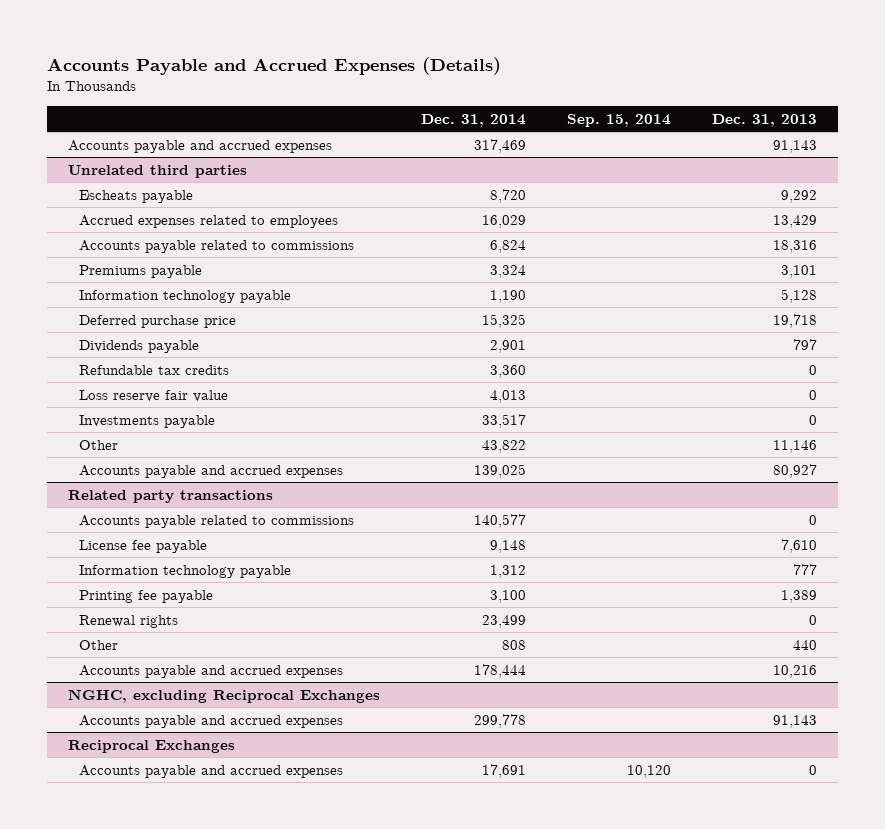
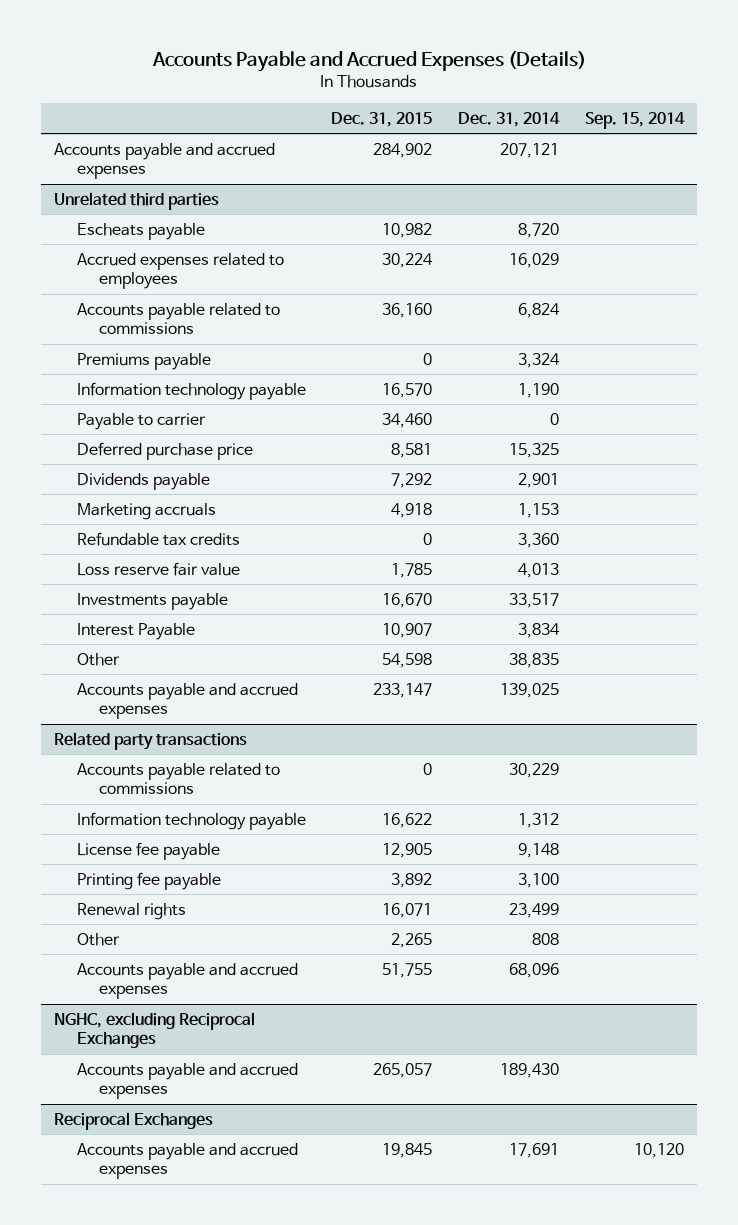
- | Dec. 31, 2014 | Sep. 15, 2014 | Dec. 31, 2013
+ | Dec. 31, 2015 | Dec. 31, 2014 | Sep. 15, 2014
- Accounts payable and accrued expenses | 317,469 | | 91,143
+ Accounts payable and accrued expenses | 284,902 | 207,121 |
@ Unrelated third parties
+ Payable to carrier | 34,460 | 0 |
+ Marketing accruals | 4,918 | 1,153 |
- Other | 43,822 | | 11,146
+ Interest Payable | 10,907 | 3,834 |
+ Other | 54,598 | 38,835 |
@ Related party transactions
- Accounts payable related to commissions | 140,577 | | 0
+ Accounts payable related to commissions | 0 | 30,229 |
moved down: License fee payable | 12,905 | 9,148 |
- Accounts payable and accrued expenses | 178,444 | | 10,216
+ Accounts payable and accrued expenses | 51,755 | 68,096 |
@ NGHC, excluding Reciprocal Exchanges
- Accounts payable and accrued expenses | 299,778 | | 91,143
+ Accounts payable and accrued expenses | 265,057 | 189,430 |

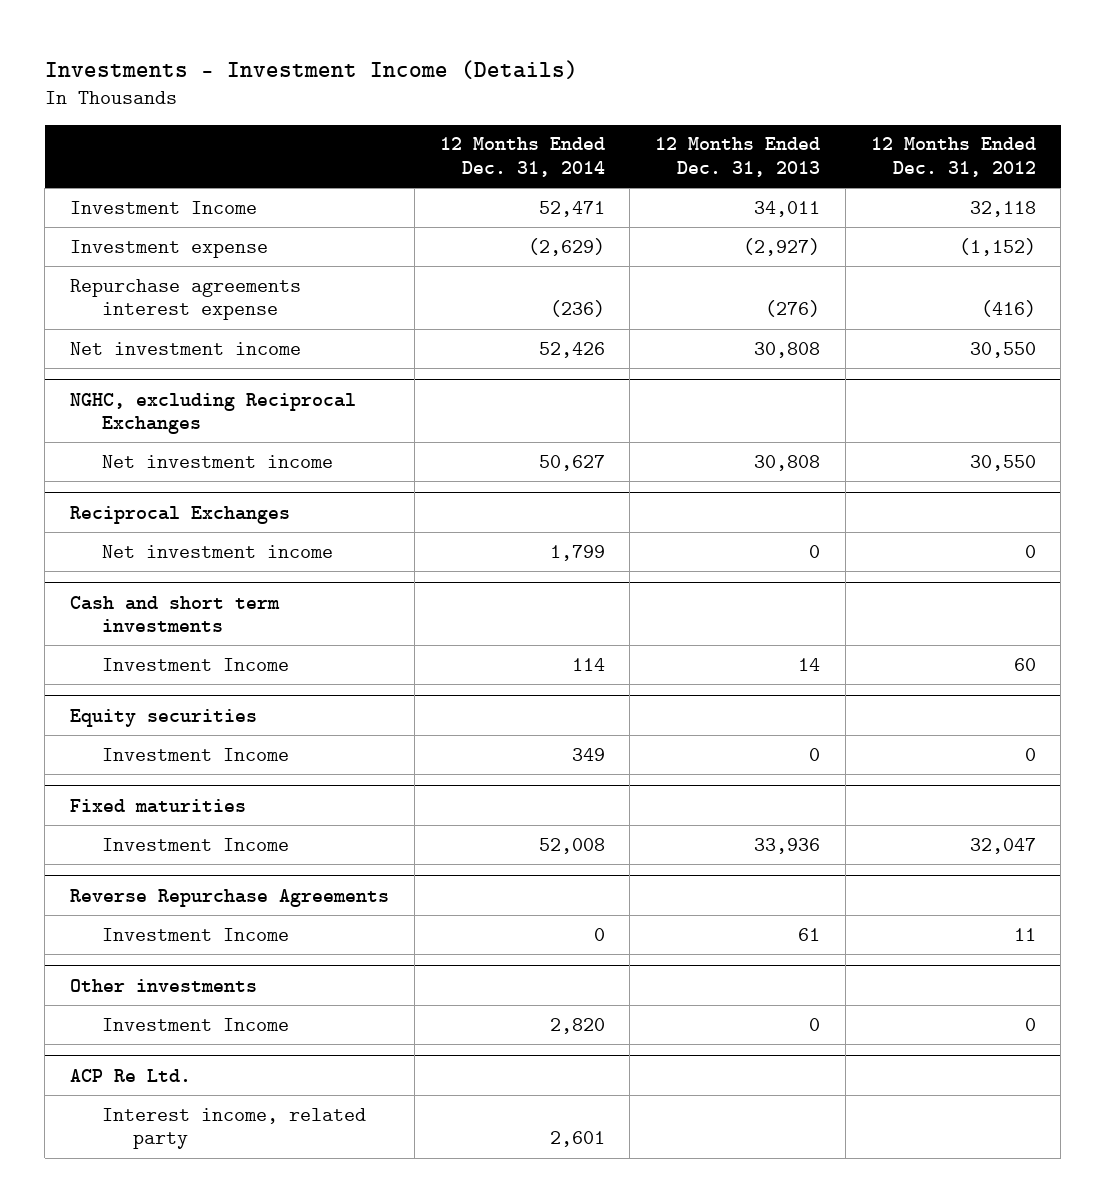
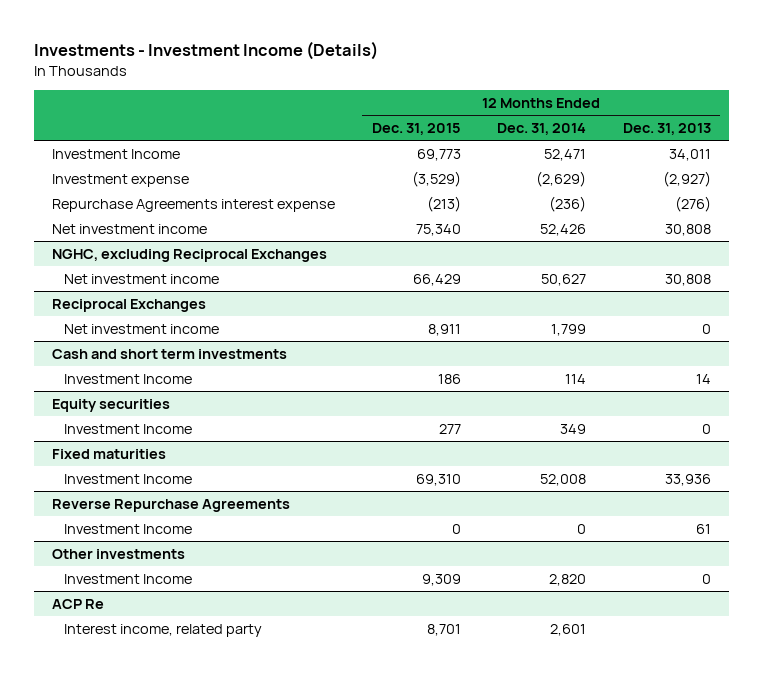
- | 12 Months Ended Dec. 31, 2014 | 12 Months Ended Dec. 31, 2013 | 12 Months Ended Dec. 31, 2012
+ | 12 Months Ended Dec. 31, 2015 | 12 Months Ended Dec. 31, 2014 | 12 Months Ended Dec. 31, 2013
- Repurchase agreements interest expense | (236) | (276) | (416)
+ Repurchase Agreements interest expense | (213) | (236) | (276)
- ACP Re Ltd.
+ ACP Re

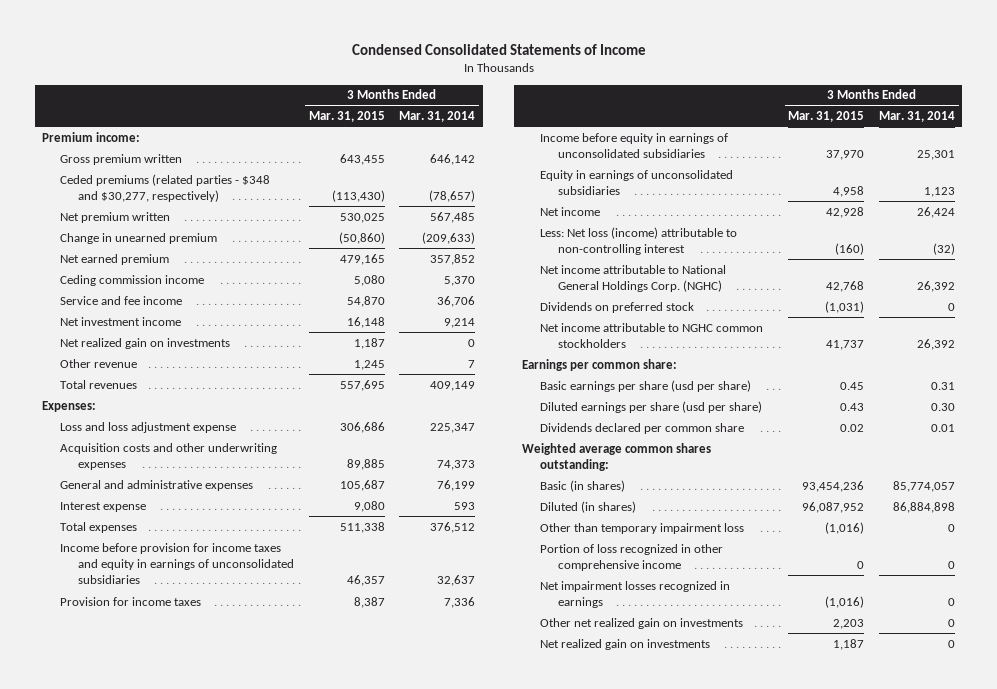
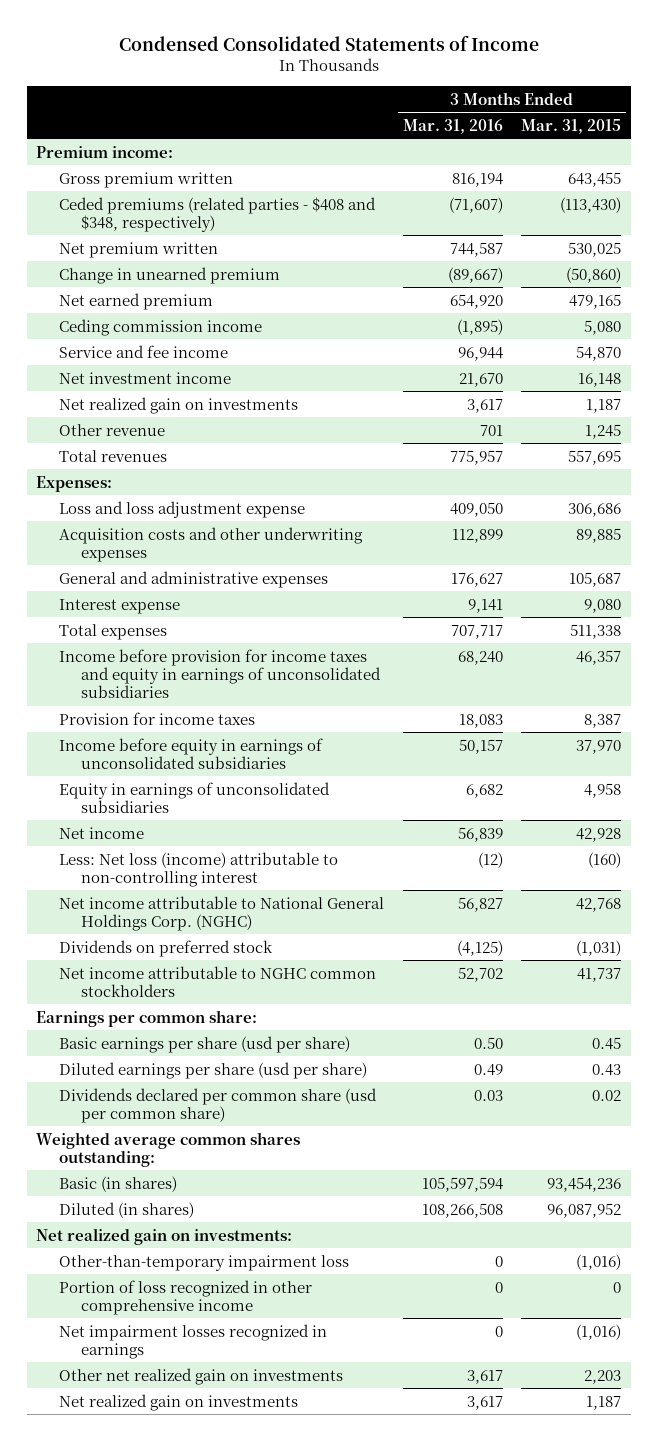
- | 3 Months Ended Mar. 31, 2015 | 3 Months Ended Mar. 31, 2014
+ | 3 Months Ended Mar. 31, 2016 | 3 Months Ended Mar. 31, 2015
- Ceded premiums (related parties - $348 and $30,277, respectively) | (113,430) | (78,657)
+ Ceded premiums (related parties - $408 and $348, respectively) | (71,607) | (113,430)
- Dividends declared per common share | 0.02 | 0.01
+ Dividends declared per common share (usd per common share) | 0.03 | 0.02
- Other than temporary impairment loss | (1,016) | 0
+ Net realized gain on investments:
+ Other-than-temporary impairment loss | 0 | (1,016)

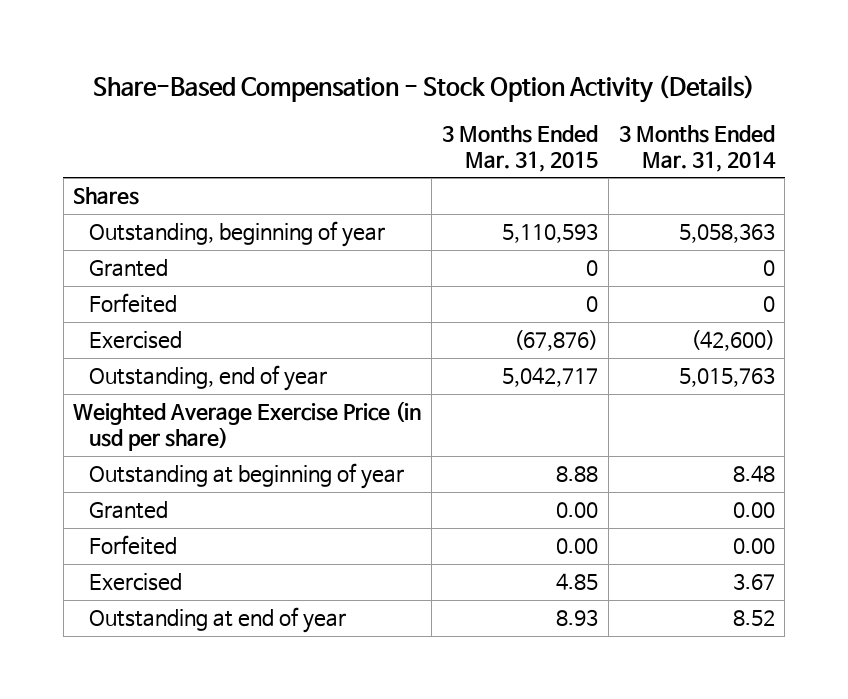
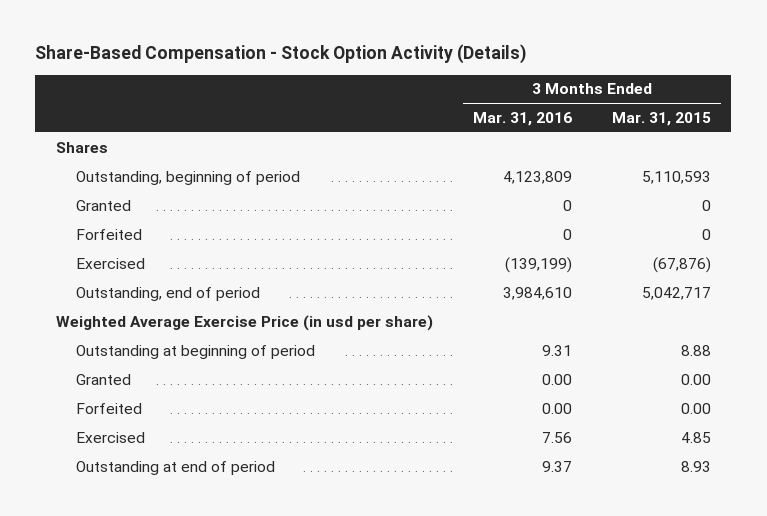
- | 3 Months Ended Mar. 31, 2015 | 3 Months Ended Mar. 31, 2014
+ | 3 Months Ended Mar. 31, 2016 | 3 Months Ended Mar. 31, 2015
- Outstanding, beginning of year | 5,110,593 | 5,058,363
+ Outstanding, beginning of period | 4,123,809 | 5,110,593
- Outstanding, end of year | 5,042,717 | 5,015,763
+ Outstanding, end of period | 3,984,610 | 5,042,717
- Outstanding at beginning of year | 8.88 | 8.48
+ Outstanding at beginning of period | 9.31 | 8.88
- Outstanding at end of year | 8.93 | 8.52
+ Outstanding at end of period | 9.37 | 8.93

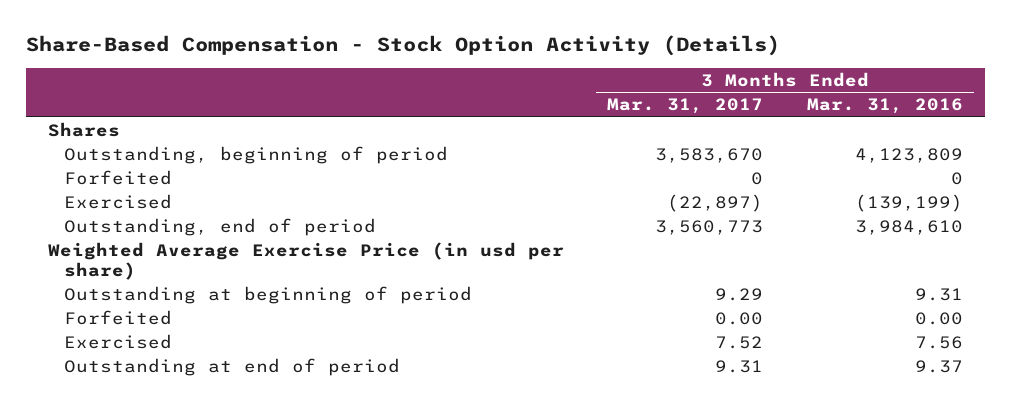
- | 3 Months Ended Mar. 31, 2016 | 3 Months Ended Mar. 31, 2015
+ | 3 Months Ended Mar. 31, 2017 | 3 Months Ended Mar. 31, 2016
- Granted | 0 | 0
- Granted | 0.00 | 0.00

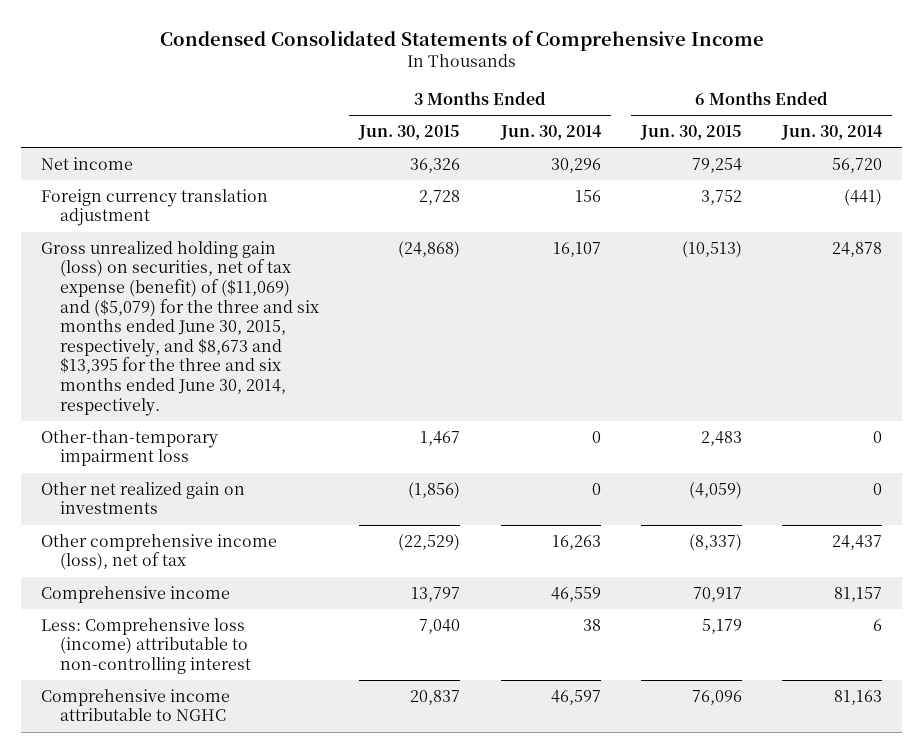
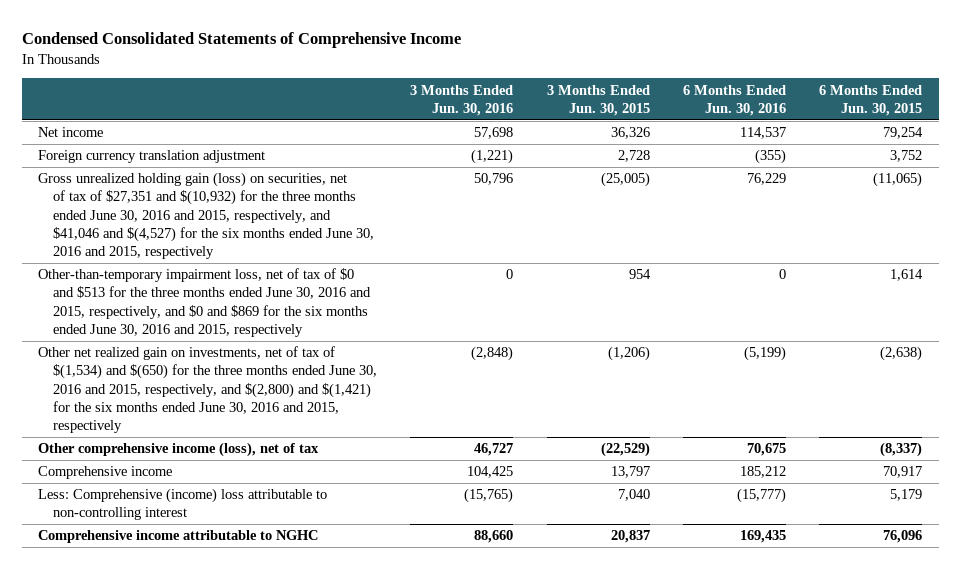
- | 3 Months Ended Jun. 30, 2015 | 3 Months Ended Jun. 30, 2014 | 6 Months Ended Jun. 30, 2015 | 6 Months Ended Jun. 30, 2014
+ | 3 Months Ended Jun. 30, 2016 | 3 Months Ended Jun. 30, 2015 | 6 Months Ended Jun. 30, 2016 | 6 Months Ended Jun. 30, 2015
- Gross unrealized holding gain (loss) on securities, net of tax expense (benefit) of ($11,069) and ($5,079) for the three and six months ended June 30, 2015, respectively, and $8,673 and $13,395 for the three and six months ended June 30, 2014, respectively. | (24,868) | 16,107 | (10,513) | 24,878
- Other-than-temporary impairment loss | 1,467 | 0 | 2,483 | 0
- Other net realized gain on investments | (1,856) | 0 | (4,059) | 0
+ Gross unrealized holding gain (loss) on securities, net of tax of $27,351 and $(10,932) for the three months ended June 30, 2016 and 2015, respectively, and $41,046 and $(4,527) for the six months ended June 30, 2016 and 2015, respectively | 50,796 | (25,005) | 76,229 | (11,065)
+ Other-than-temporary impairment loss, net of tax of $0 and $513 for the three months ended June 30, 2016 and 2015, respectively, and $0 and $869 for the six months ended June 30, 2016 and 2015, respectively | 0 | 954 | 0 | 1,614
+ Other net realized gain on investments, net of tax of $(1,534) and $(650) for the three months ended June 30, 2016 and 2015, respectively, and $(2,800) and $(1,421) for the six months ended June 30, 2016 and 2015, respectively | (2,848) | (1,206) | (5,199) | (2,638)
- Less: Comprehensive loss (income) attributable to non-controlling interest | 7,040 | 38 | 5,179 | 6
+ Less: Comprehensive (income) loss attributable to non-controlling interest | (15,765) | 7,040 | (15,777) | 5,179

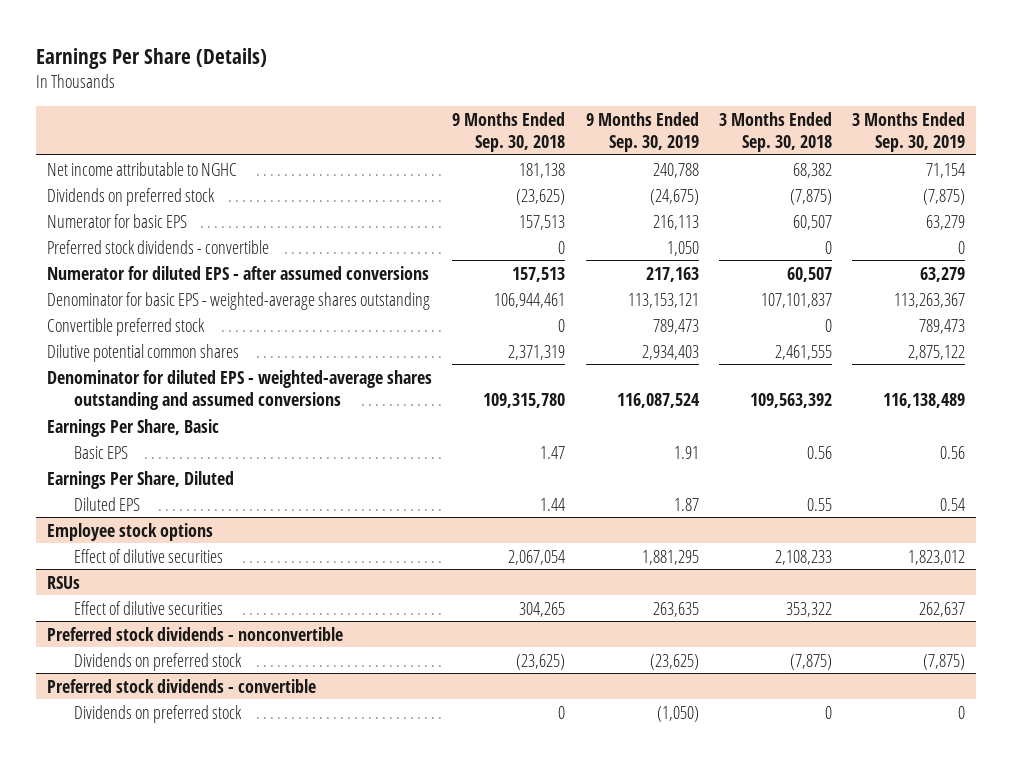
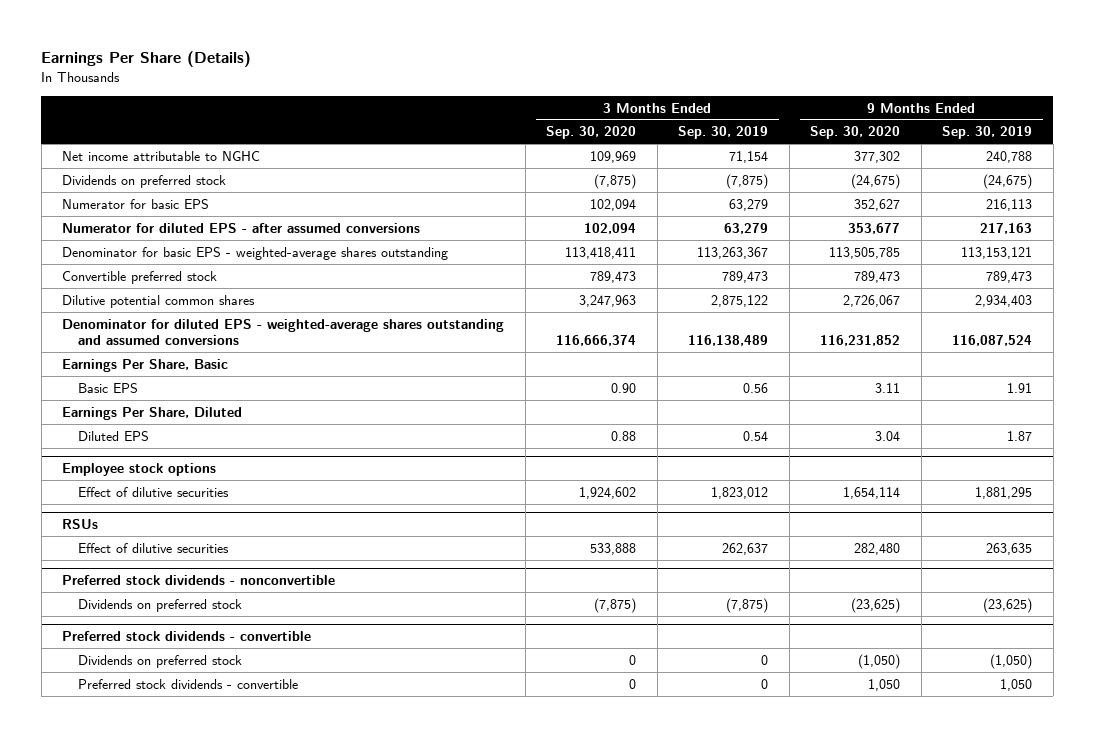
- | 9 Months Ended Sep. 30, 2018 | 9 Months Ended Sep. 30, 2019 | 3 Months Ended Sep. 30, 2018 | 3 Months Ended Sep. 30, 2019
+ | 3 Months Ended Sep. 30, 2020 | 3 Months Ended Sep. 30, 2019 | 9 Months Ended Sep. 30, 2020 | 9 Months Ended Sep. 30, 2019
- Preferred stock dividends - convertible | 0 | 1,050 | 0 | 0
@ Preferred stock dividends - convertible
+ Preferred stock dividends - convertible | 0 | 0 | 1,050 | 1,050

